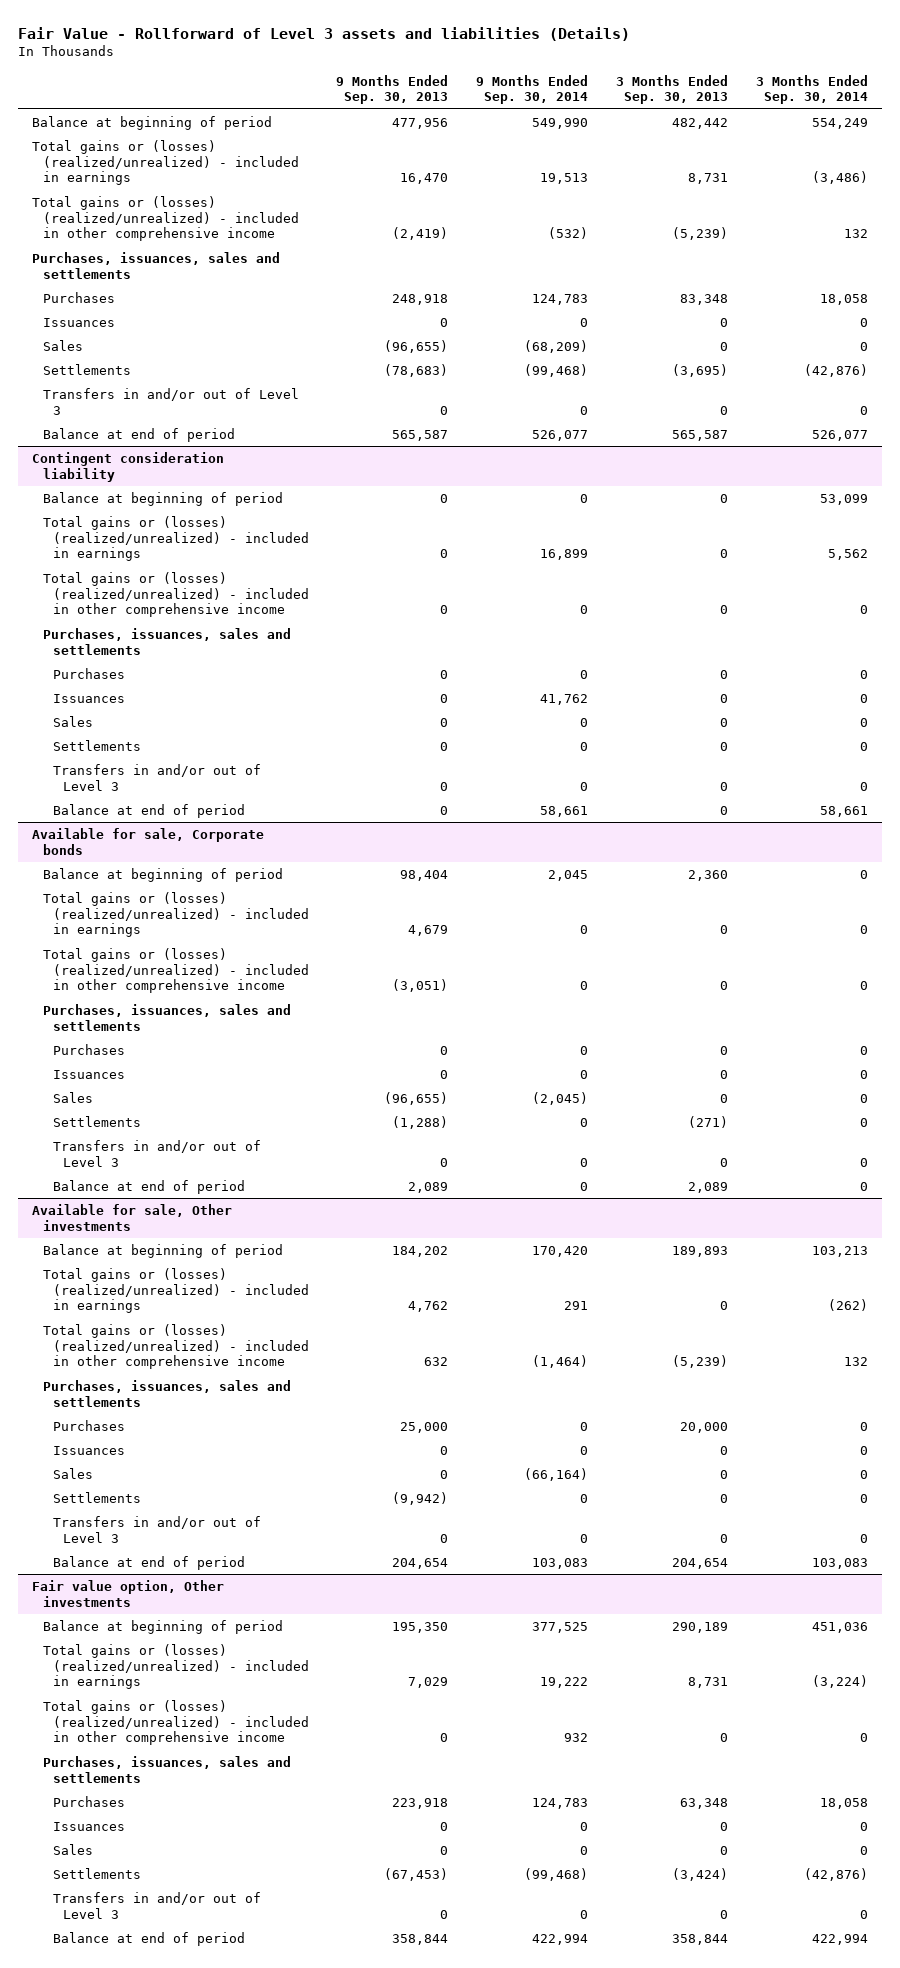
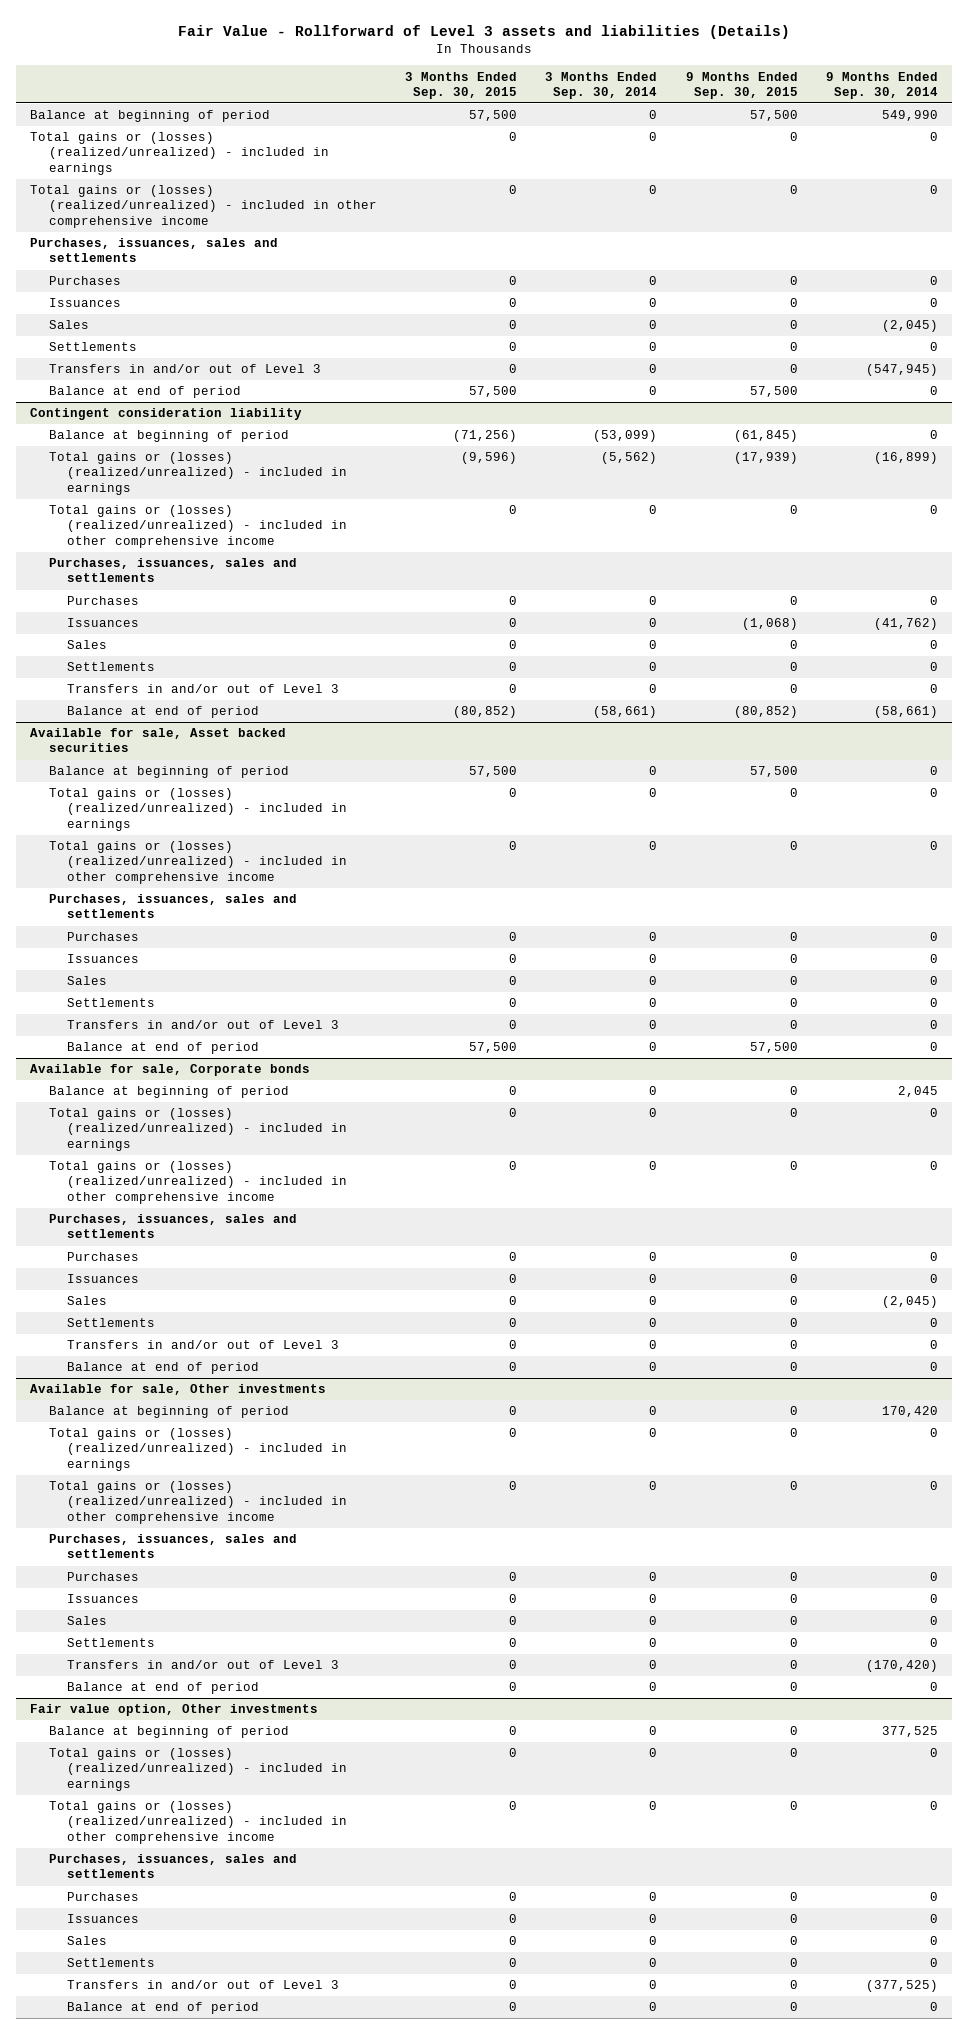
- | 9 Months Ended Sep. 30, 2013 | 9 Months Ended Sep. 30, 2014 | 3 Months Ended Sep. 30, 2013 | 3 Months Ended Sep. 30, 2014
+ | 3 Months Ended Sep. 30, 2015 | 3 Months Ended Sep. 30, 2014 | 9 Months Ended Sep. 30, 2015 | 9 Months Ended Sep. 30, 2014
- Balance at beginning of period | 477,956 | 549,990 | 482,442 | 554,249
- Total gains or (losses) (realized/unrealized) - included in earnings | 16,470 | 19,513 | 8,731 | (3,486)
- Total gains or (losses) (realized/unrealized) - included in other comprehensive income | (2,419) | (532) | (5,239) | 132
+ Balance at beginning of period | 57,500 | 0 | 57,500 | 549,990
+ Total gains or (losses) (realized/unrealized) - included in earnings | 0 | 0 | 0 | 0
+ Total gains or (losses) (realized/unrealized) - included in other comprehensive income | 0 | 0 | 0 | 0
- Purchases | 248,918 | 124,783 | 83,348 | 18,058
+ Purchases | 0 | 0 | 0 | 0
- Sales | (96,655) | (68,209) | 0 | 0
- Settlements | (78,683) | (99,468) | (3,695) | (42,876)
- Transfers in and/or out of Level 3 | 0 | 0 | 0 | 0
- Balance at end of period | 565,587 | 526,077 | 565,587 | 526,077
+ Sales | 0 | 0 | 0 | (2,045)
+ Settlements | 0 | 0 | 0 | 0
+ Transfers in and/or out of Level 3 | 0 | 0 | 0 | (547,945)
+ Balance at end of period | 57,500 | 0 | 57,500 | 0
@ Contingent consideration liability
- Balance at beginning of period | 0 | 0 | 0 | 53,099
- Total gains or (losses) (realized/unrealized) - included in earnings | 0 | 16,899 | 0 | 5,562
+ Balance at beginning of period | (71,256) | (53,099) | (61,845) | 0
+ Total gains or (losses) (realized/unrealized) - included in earnings | (9,596) | (5,562) | (17,939) | (16,899)
- Issuances | 0 | 41,762 | 0 | 0
+ Issuances | 0 | 0 | (1,068) | (41,762)
- Balance at end of period | 0 | 58,661 | 0 | 58,661
+ Balance at end of period | (80,852) | (58,661) | (80,852) | (58,661)
+ Available for sale, Asset backed securities
+ Balance at beginning of period | 57,500 | 0 | 57,500 | 0
+ Total gains or (losses) (realized/unrealized) - included in earnings | 0 | 0 | 0 | 0
+ Total gains or (losses) (realized/unrealized) - included in other comprehensive income | 0 | 0 | 0 | 0
+ Purchases, issuances, sales and settlements
+ Purchases | 0 | 0 | 0 | 0
+ Issuances | 0 | 0 | 0 | 0
+ Sales | 0 | 0 | 0 | 0
+ Settlements | 0 | 0 | 0 | 0
+ Transfers in and/or out of Level 3 | 0 | 0 | 0 | 0
+ Balance at end of period | 57,500 | 0 | 57,500 | 0
@ Available for sale, Other investments
- Balance at beginning of period | 184,202 | 170,420 | 189,893 | 103,213
- Total gains or (losses) (realized/unrealized) - included in earnings | 4,762 | 291 | 0 | (262)
- Total gains or (losses) (realized/unrealized) - included in other comprehensive income | 632 | (1,464) | (5,239) | 132
+ Balance at beginning of period | 0 | 0 | 0 | 170,420
+ Total gains or (losses) (realized/unrealized) - included in earnings | 0 | 0 | 0 | 0
+ Total gains or (losses) (realized/unrealized) - included in other comprehensive income | 0 | 0 | 0 | 0
- Sales | 0 | (66,164) | 0 | 0
+ Sales | 0 | 0 | 0 | 0
- Transfers in and/or out of Level 3 | 0 | 0 | 0 | 0
- Balance at end of period | 204,654 | 103,083 | 204,654 | 103,083
+ Transfers in and/or out of Level 3 | 0 | 0 | 0 | (170,420)
+ Balance at end of period | 0 | 0 | 0 | 0
@ Fair value option, Other investments
- Balance at beginning of period | 195,350 | 377,525 | 290,189 | 451,036
- Total gains or (losses) (realized/unrealized) - included in earnings | 7,029 | 19,222 | 8,731 | (3,224)
- Total gains or (losses) (realized/unrealized) - included in other comprehensive income | 0 | 932 | 0 | 0
+ Balance at beginning of period | 0 | 0 | 0 | 377,525
+ Total gains or (losses) (realized/unrealized) - included in earnings | 0 | 0 | 0 | 0
+ Total gains or (losses) (realized/unrealized) - included in other comprehensive income | 0 | 0 | 0 | 0
- Purchases | 223,918 | 124,783 | 63,348 | 18,058
+ Purchases | 0 | 0 | 0 | 0
- Settlements | (67,453) | (99,468) | (3,424) | (42,876)
- Transfers in and/or out of Level 3 | 0 | 0 | 0 | 0
- Balance at end of period | 358,844 | 422,994 | 358,844 | 422,994
+ Settlements | 0 | 0 | 0 | 0
+ Transfers in and/or out of Level 3 | 0 | 0 | 0 | (377,525)
+ Balance at end of period | 0 | 0 | 0 | 0

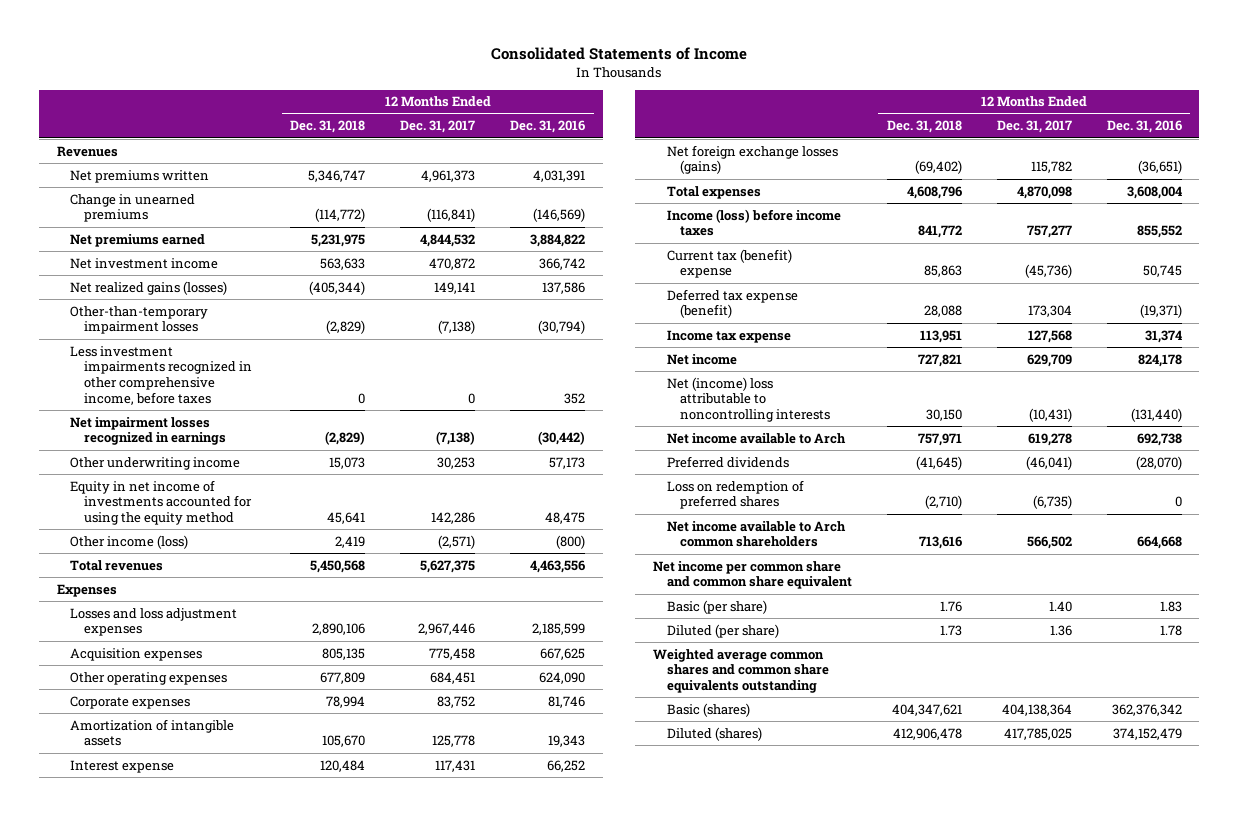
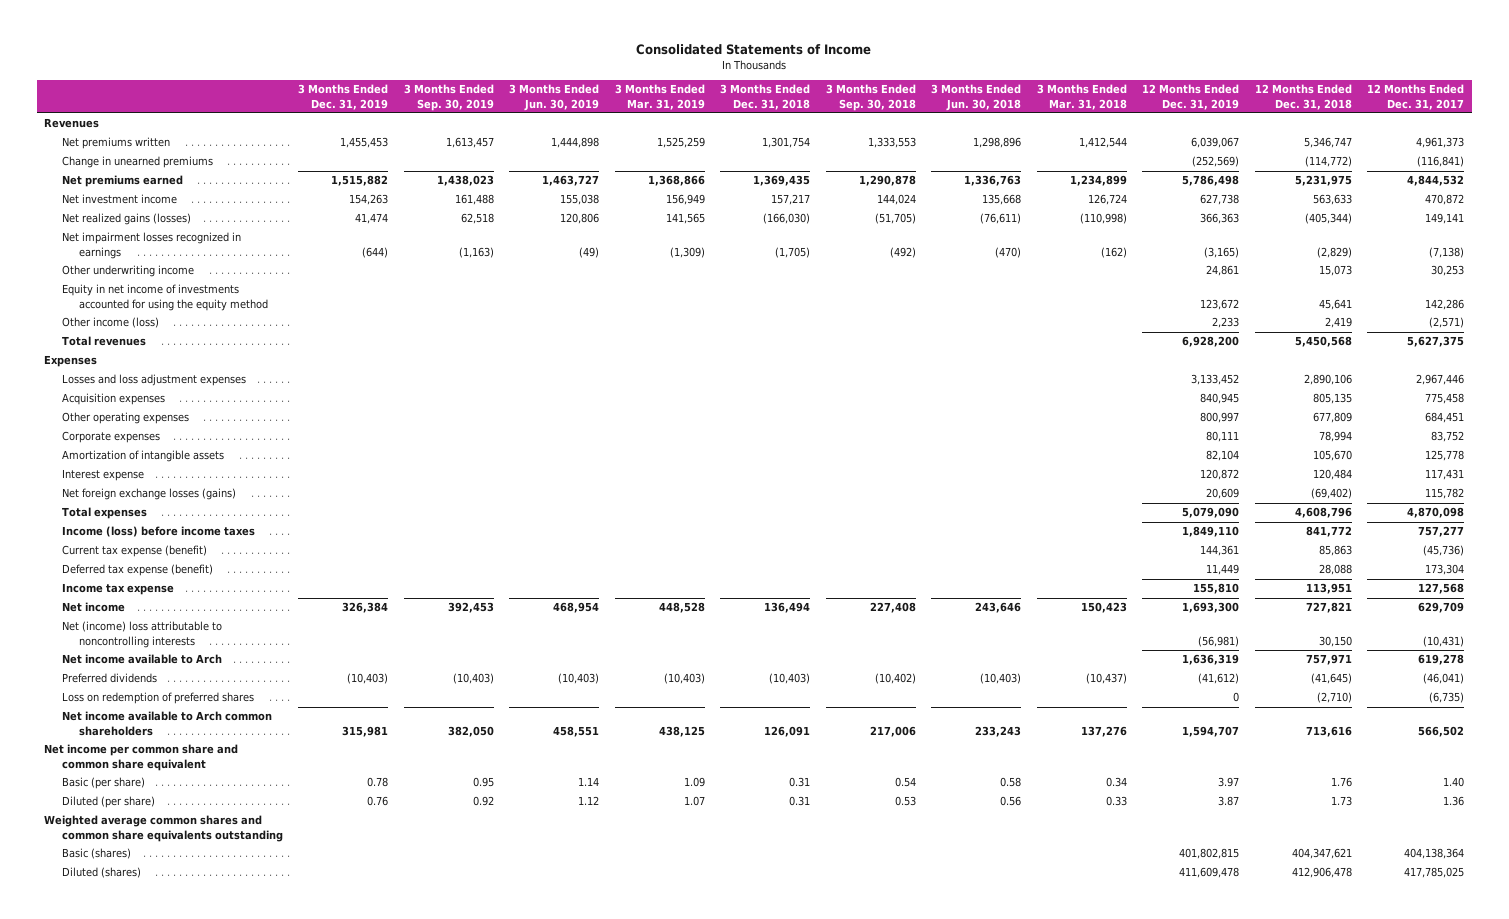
- | 12 Months Ended Dec. 31, 2018 | 12 Months Ended Dec. 31, 2017 | 12 Months Ended Dec. 31, 2016
+ | 3 Months Ended Dec. 31, 2019 | 3 Months Ended Sep. 30, 2019 | 3 Months Ended Jun. 30, 2019 | 3 Months Ended Mar. 31, 2019 | 3 Months Ended Dec. 31, 2018 | 3 Months Ended Sep. 30, 2018 | 3 Months Ended Jun. 30, 2018 | 3 Months Ended Mar. 31, 2018 | 12 Months Ended Dec. 31, 2019 | 12 Months Ended Dec. 31, 2018 | 12 Months Ended Dec. 31, 2017
- Other-than-temporary impairment losses | (2,829) | (7,138) | (30,794)
- Less investment impairments recognized in other comprehensive income, before taxes | 0 | 0 | 352
- Current tax (benefit) expense | 85,863 | (45,736) | 50,745
+ Current tax expense (benefit) | | | | | | | | | 144,361 | 85,863 | (45,736)

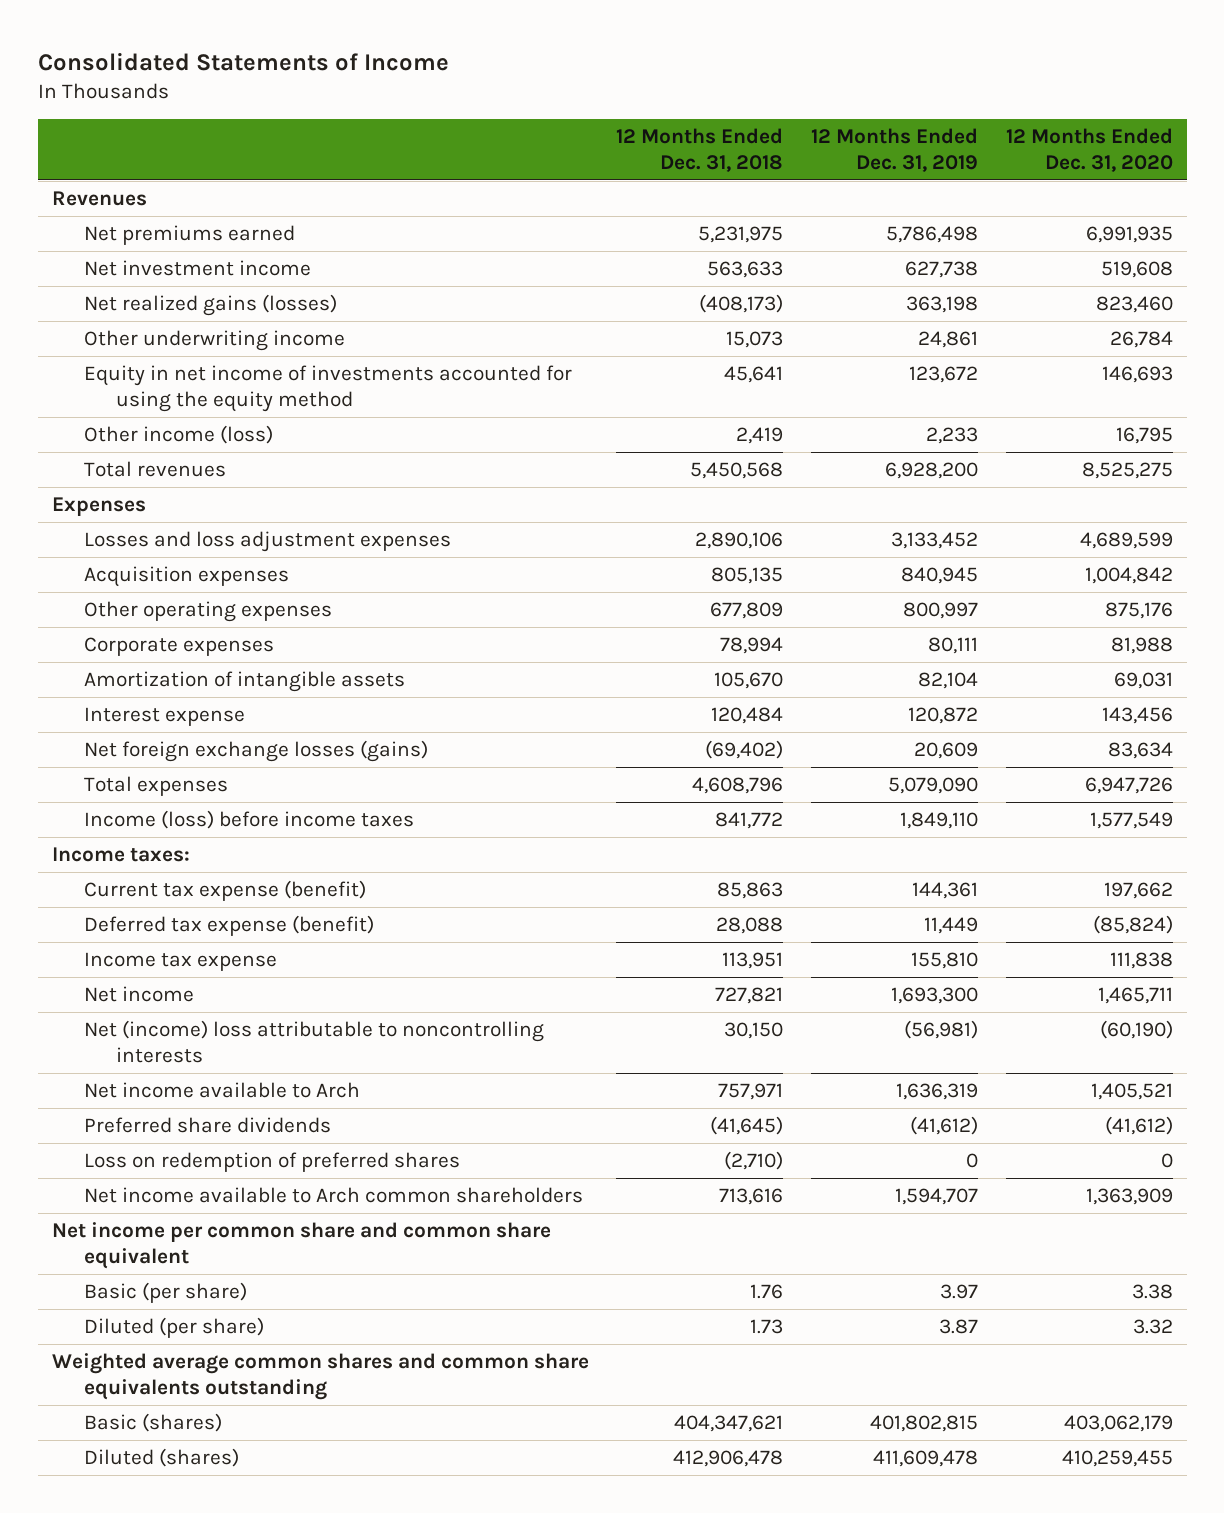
- | 3 Months Ended Dec. 31, 2019 | 3 Months Ended Sep. 30, 2019 | 3 Months Ended Jun. 30, 2019 | 3 Months Ended Mar. 31, 2019 | 3 Months Ended Dec. 31, 2018 | 3 Months Ended Sep. 30, 2018 | 3 Months Ended Jun. 30, 2018 | 3 Months Ended Mar. 31, 2018 | 12 Months Ended Dec. 31, 2019 | 12 Months Ended Dec. 31, 2018 | 12 Months Ended Dec. 31, 2017
+ | 12 Months Ended Dec. 31, 2018 | 12 Months Ended Dec. 31, 2019 | 12 Months Ended Dec. 31, 2020
- Net premiums written | 1,455,453 | 1,613,457 | 1,444,898 | 1,525,259 | 1,301,754 | 1,333,553 | 1,298,896 | 1,412,544 | 6,039,067 | 5,346,747 | 4,961,373
- Change in unearned premiums | | | | | | | | | (252,569) | (114,772) | (116,841)
- Net realized gains (losses) | 41,474 | 62,518 | 120,806 | 141,565 | (166,030) | (51,705) | (76,611) | (110,998) | 366,363 | (405,344) | 149,141
- Net impairment losses recognized in earnings | (644) | (1,163) | (49) | (1,309) | (1,705) | (492) | (470) | (162) | (3,165) | (2,829) | (7,138)
+ Net realized gains (losses) | (408,173) | 363,198 | 823,460
+ Income taxes:
- Preferred dividends | (10,403) | (10,403) | (10,403) | (10,403) | (10,403) | (10,402) | (10,403) | (10,437) | (41,612) | (41,645) | (46,041)
+ Preferred share dividends | (41,645) | (41,612) | (41,612)

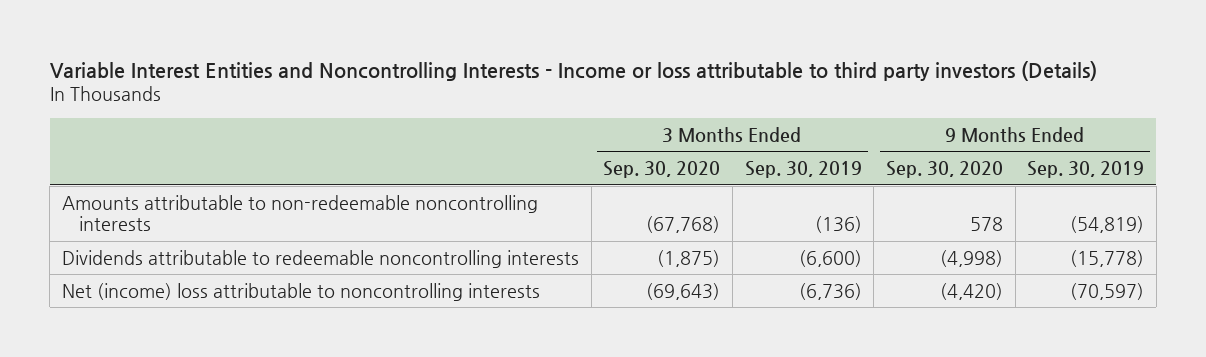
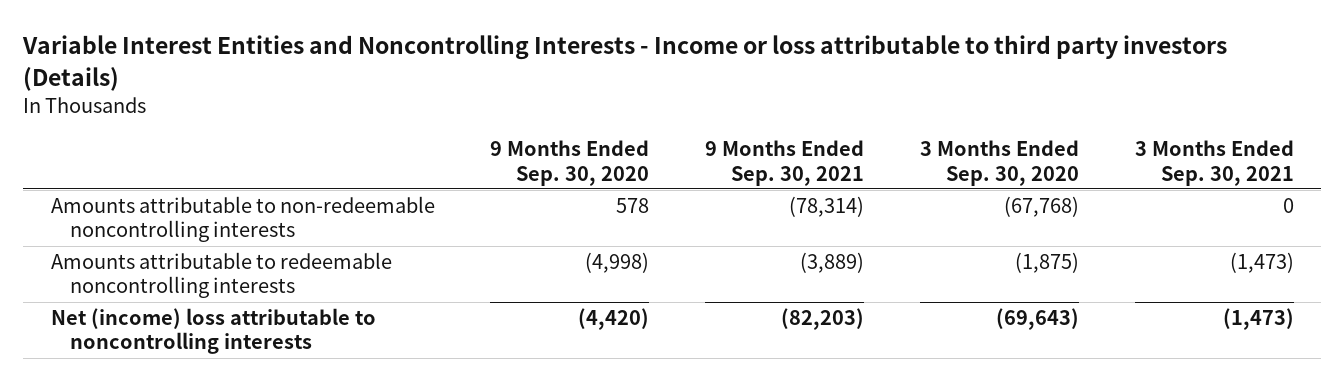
- | 3 Months Ended Sep. 30, 2020 | 3 Months Ended Sep. 30, 2019 | 9 Months Ended Sep. 30, 2020 | 9 Months Ended Sep. 30, 2019
+ | 9 Months Ended Sep. 30, 2020 | 9 Months Ended Sep. 30, 2021 | 3 Months Ended Sep. 30, 2020 | 3 Months Ended Sep. 30, 2021
- Dividends attributable to redeemable noncontrolling interests | (1,875) | (6,600) | (4,998) | (15,778)
+ Amounts attributable to redeemable noncontrolling interests | (4,998) | (3,889) | (1,875) | (1,473)

